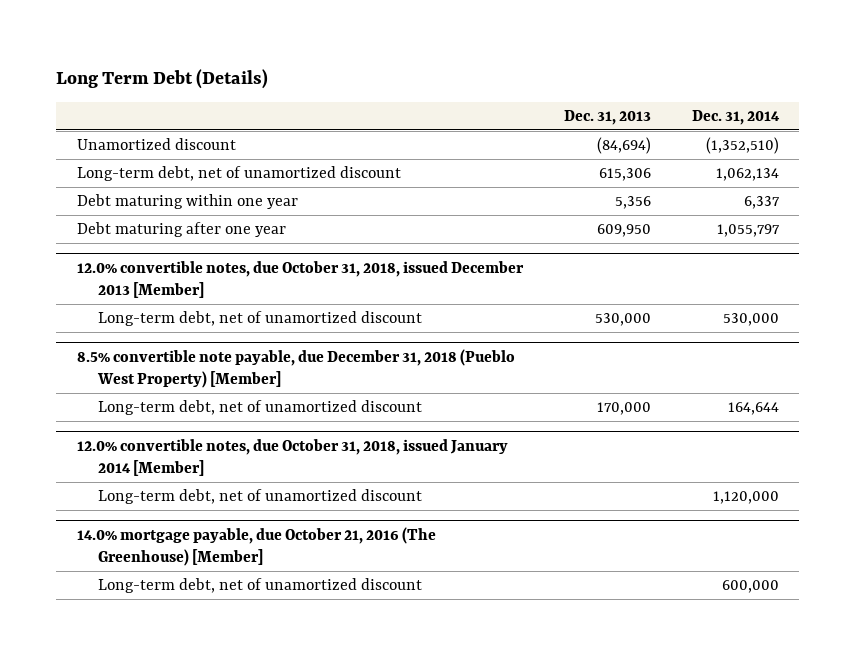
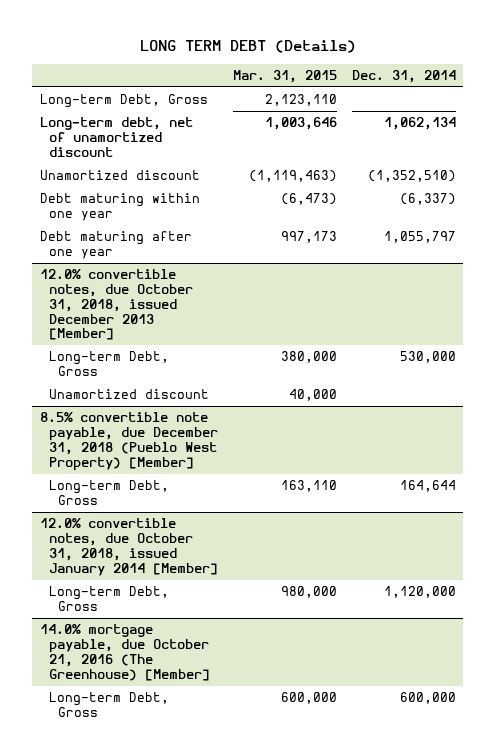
- Long Term Debt (Details)
+ LONG TERM DEBT (Details)
- | Dec. 31, 2013 | Dec. 31, 2014
+ | Mar. 31, 2015 | Dec. 31, 2014
+ Long-term Debt, Gross | 2,123,110 |
- Debt maturing within one year | 5,356 | 6,337
moved down: Unamortized discount | (1,119,463) | (1,352,510)
+ Debt maturing within one year | (6,473) | (6,337)
@ 12.0% convertible notes, due October 31, 2018, issued December 2013 [Member]
- Long-term debt, net of unamortized discount | 530,000 | 530,000
+ Long-term Debt, Gross | 380,000 | 530,000
+ Unamortized discount | 40,000 |
@ 8.5% convertible note payable, due December 31, 2018 (Pueblo West Property) [Member]
- Long-term debt, net of unamortized discount | 170,000 | 164,644
+ Long-term Debt, Gross | 163,110 | 164,644
@ 12.0% convertible notes, due October 31, 2018, issued January 2014 [Member]
- Long-term debt, net of unamortized discount | | 1,120,000
+ Long-term Debt, Gross | 980,000 | 1,120,000
@ 14.0% mortgage payable, due October 21, 2016 (The Greenhouse) [Member]
- Long-term debt, net of unamortized discount | | 600,000
+ Long-term Debt, Gross | 600,000 | 600,000

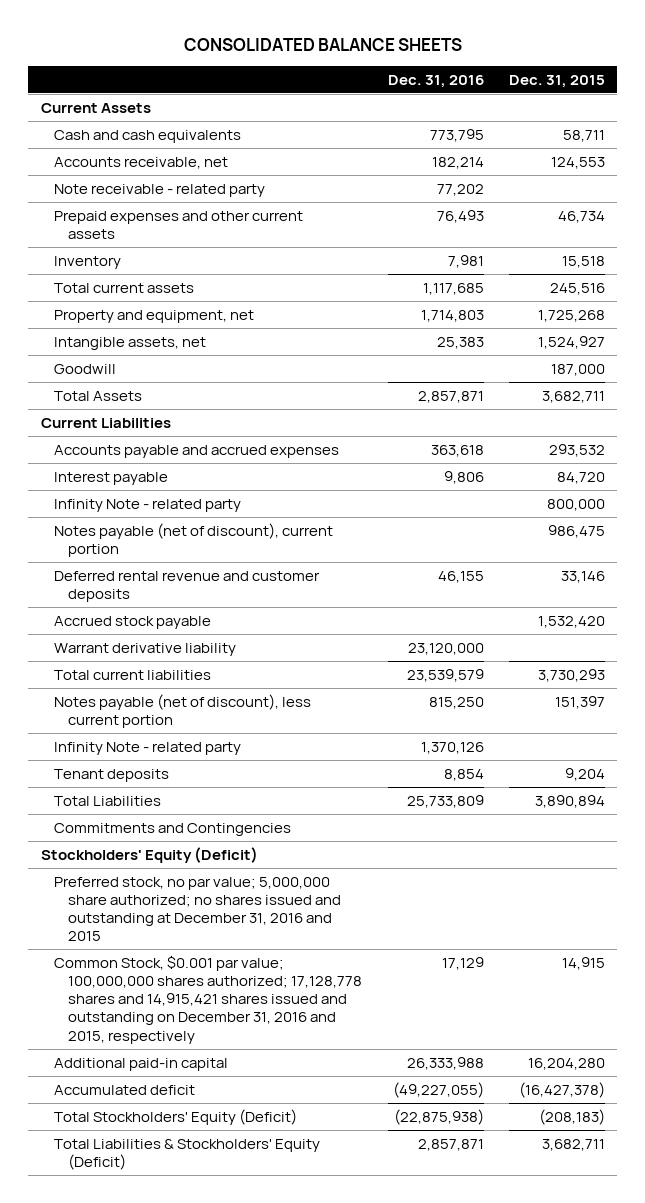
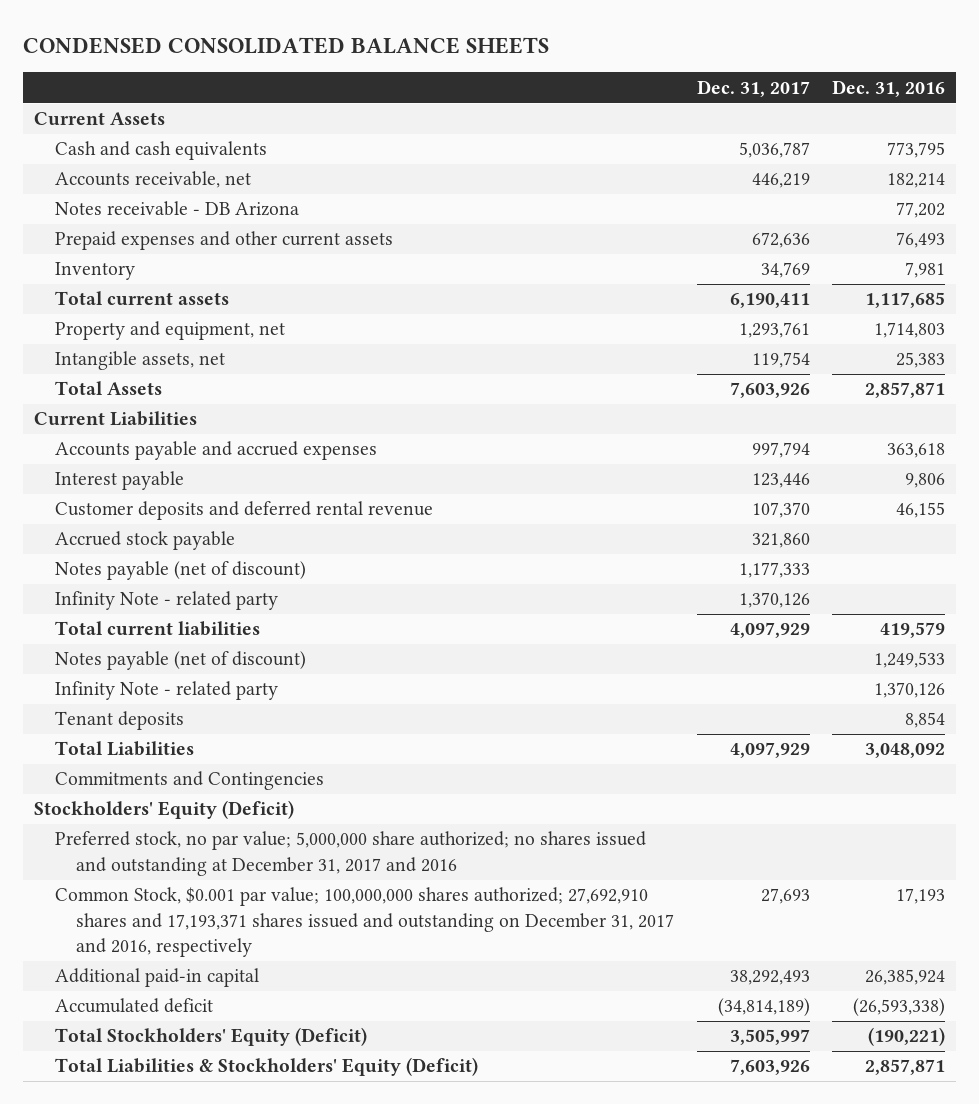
- CONSOLIDATED BALANCE SHEETS
+ CONDENSED CONSOLIDATED BALANCE SHEETS
- | Dec. 31, 2016 | Dec. 31, 2015
+ | Dec. 31, 2017 | Dec. 31, 2016
- Note receivable - related party | 77,202 |
+ Notes receivable - DB Arizona | | 77,202
- Goodwill | | 187,000
- Notes payable (net of discount), current portion | | 986,475
- Deferred rental revenue and customer deposits | 46,155 | 33,146
+ Customer deposits and deferred rental revenue | 107,370 | 46,155
- Warrant derivative liability | 23,120,000 |
- Total current liabilities | 23,539,579 | 3,730,293
- Notes payable (net of discount), less current portion | 815,250 | 151,397
+ Notes payable (net of discount) | 1,177,333 |
moved down: Infinity Note - related party | 1,370,126 |
+ Total current liabilities | 4,097,929 | 419,579
+ Notes payable (net of discount) | | 1,249,533
- Total Liabilities | 25,733,809 | 3,890,894
+ Total Liabilities | 4,097,929 | 3,048,092
- Preferred stock, no par value; 5,000,000 share authorized; no shares issued and outstanding at December 31, 2016 and 2015
- Common Stock, $0.001 par value; 100,000,000 shares authorized; 17,128,778 shares and 14,915,421 shares issued and outstanding on December 31, 2016 and 2015, respectively | 17,129 | 14,915
- Additional paid-in capital | 26,333,988 | 16,204,280
- Accumulated deficit | (49,227,055) | (16,427,378)
- Total Stockholders' Equity (Deficit) | (22,875,938) | (208,183)
+ Preferred stock, no par value; 5,000,000 share authorized; no shares issued and outstanding at December 31, 2017 and 2016
+ Common Stock, $0.001 par value; 100,000,000 shares authorized; 27,692,910 shares and 17,193,371 shares issued and outstanding on December 31, 2017 and 2016, respectively | 27,693 | 17,193
+ Additional paid-in capital | 38,292,493 | 26,385,924
+ Accumulated deficit | (34,814,189) | (26,593,338)
+ Total Stockholders' Equity (Deficit) | 3,505,997 | (190,221)

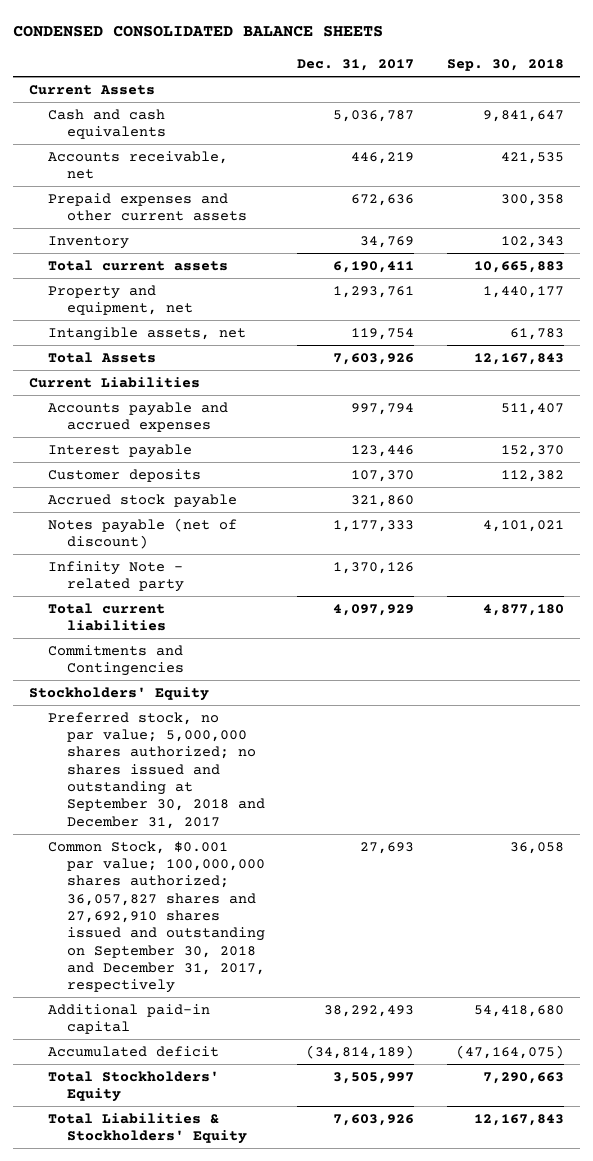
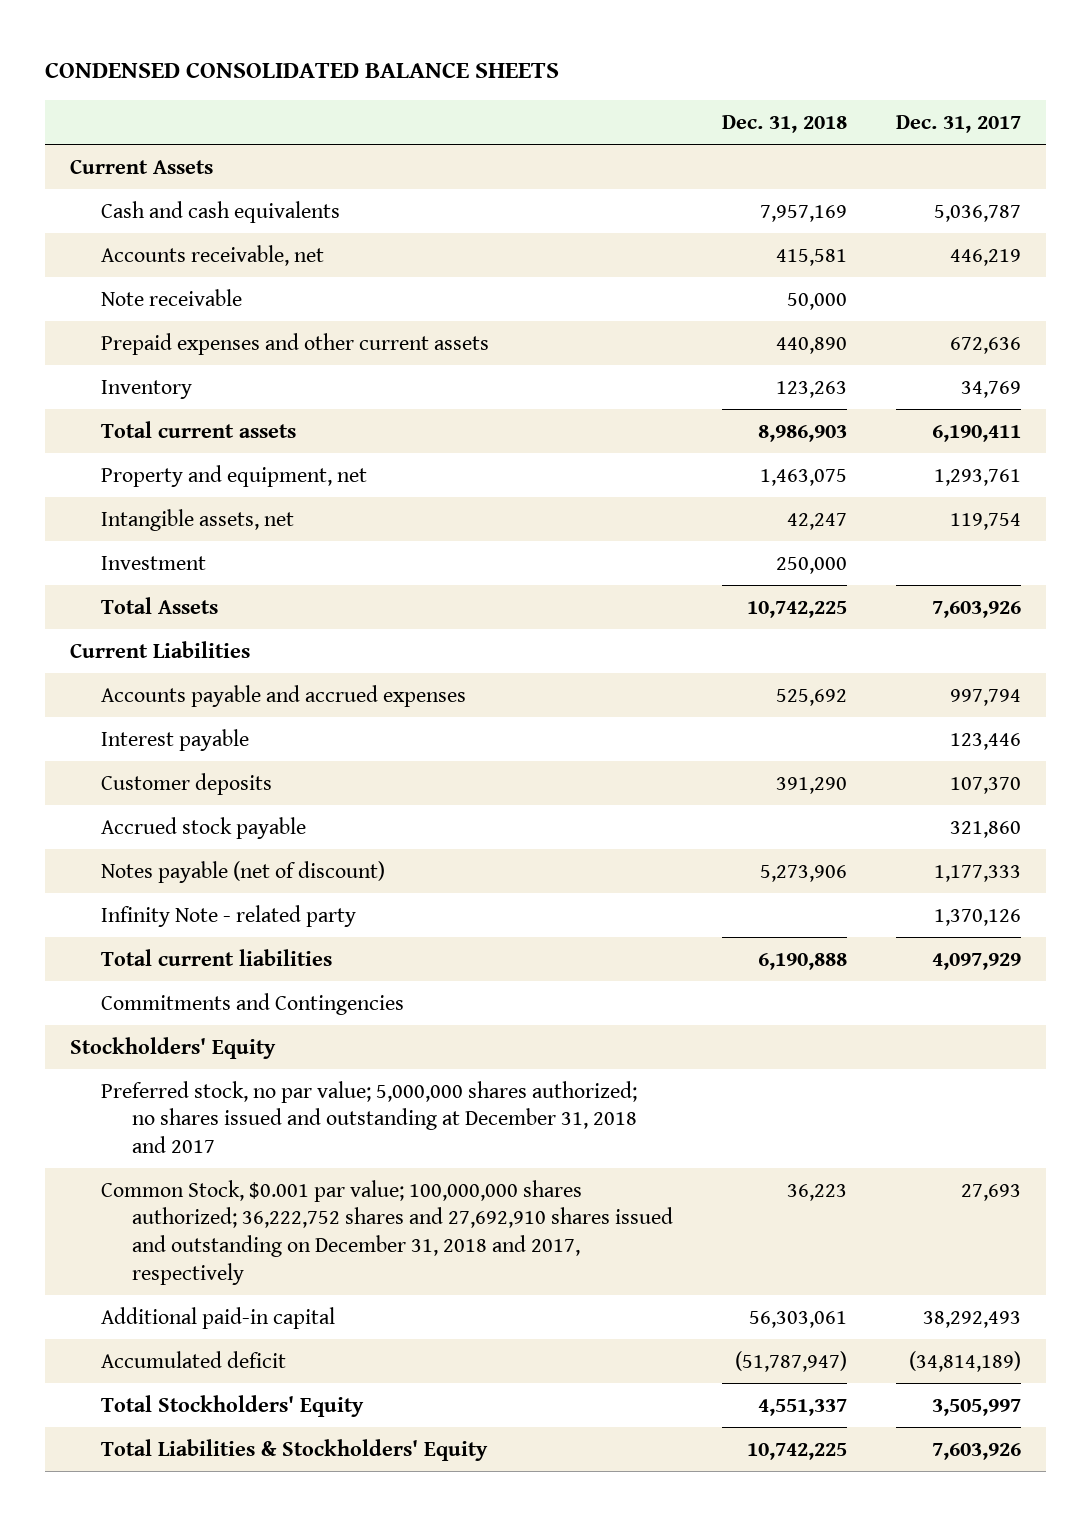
- | Dec. 31, 2017 | Sep. 30, 2018
+ | Dec. 31, 2018 | Dec. 31, 2017
+ Note receivable | 50,000 |
+ Investment | 250,000 |
- Preferred stock, no par value; 5,000,000 shares authorized; no shares issued and outstanding at September 30, 2018 and December 31, 2017
- Common Stock, $0.001 par value; 100,000,000 shares authorized; 36,057,827 shares and 27,692,910 shares issued and outstanding on September 30, 2018 and December 31, 2017, respectively | 27,693 | 36,058
+ Preferred stock, no par value; 5,000,000 shares authorized; no shares issued and outstanding at December 31, 2018 and 2017
+ Common Stock, $0.001 par value; 100,000,000 shares authorized; 36,222,752 shares and 27,692,910 shares issued and outstanding on December 31, 2018 and 2017, respectively | 36,223 | 27,693

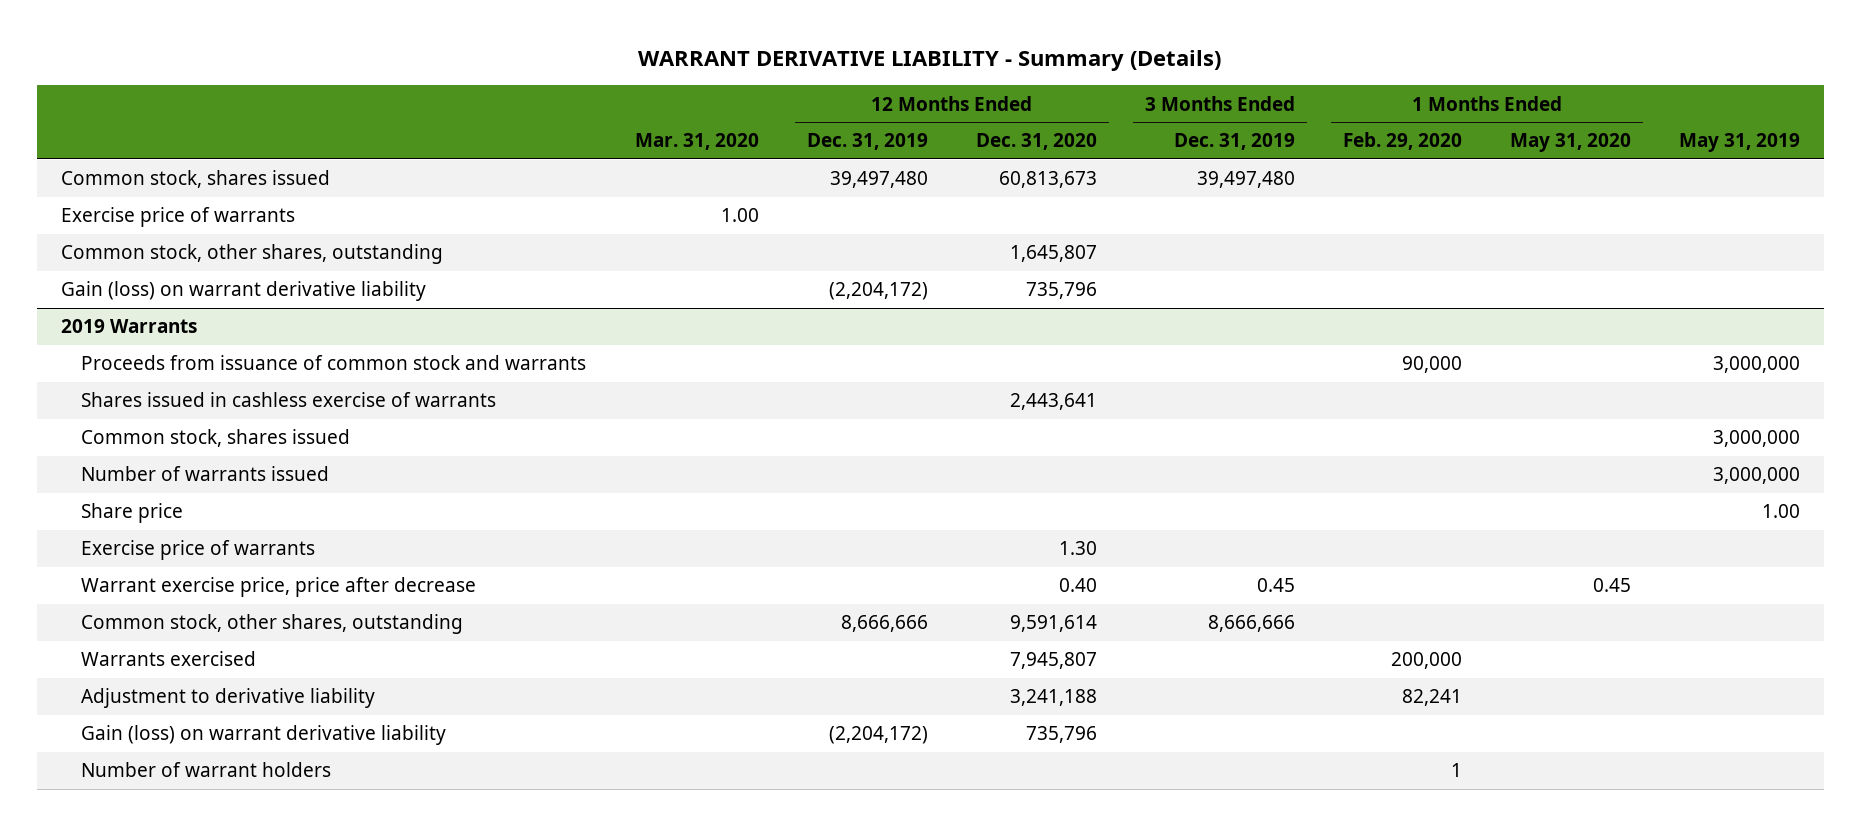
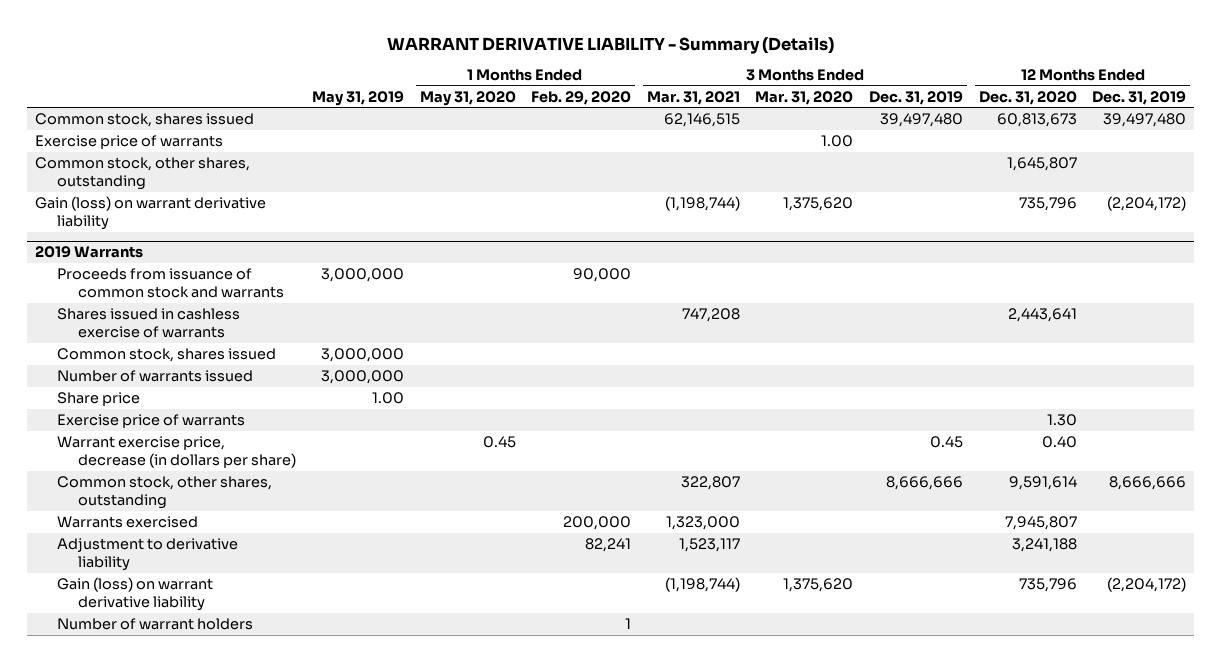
- | Mar. 31, 2020 | 12 Months Ended Dec. 31, 2019 | 12 Months Ended Dec. 31, 2020 | 3 Months Ended Dec. 31, 2019 | 1 Months Ended Feb. 29, 2020 | 1 Months Ended May 31, 2020 | May 31, 2019
+ | May 31, 2019 | 1 Months Ended May 31, 2020 | 1 Months Ended Feb. 29, 2020 | 3 Months Ended Mar. 31, 2021 | 3 Months Ended Mar. 31, 2020 | 3 Months Ended Dec. 31, 2019 | 12 Months Ended Dec. 31, 2020 | 12 Months Ended Dec. 31, 2019
@ 2019 Warrants
- Warrant exercise price, price after decrease | | | 0.40 | 0.45 | | 0.45 |
+ Warrant exercise price, decrease (in dollars per share) | | 0.45 | | | | 0.45 | 0.40 |

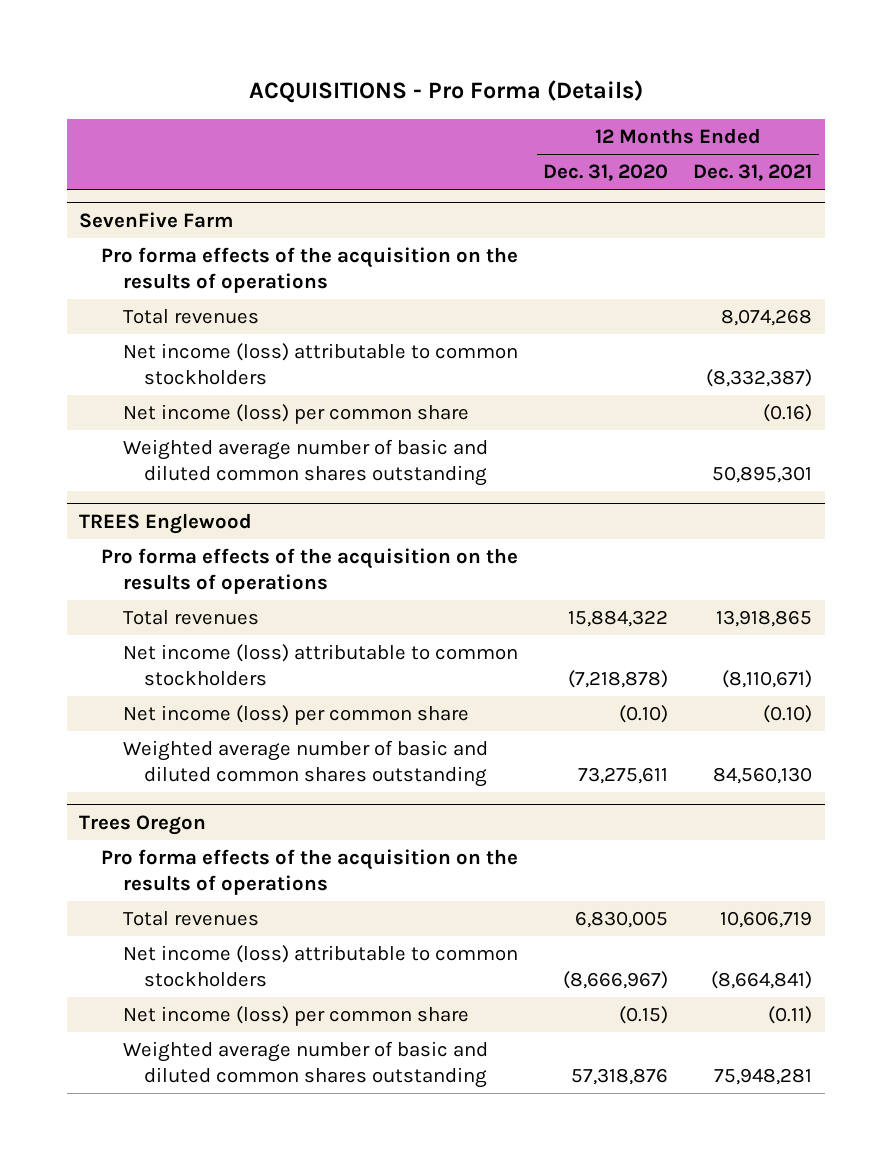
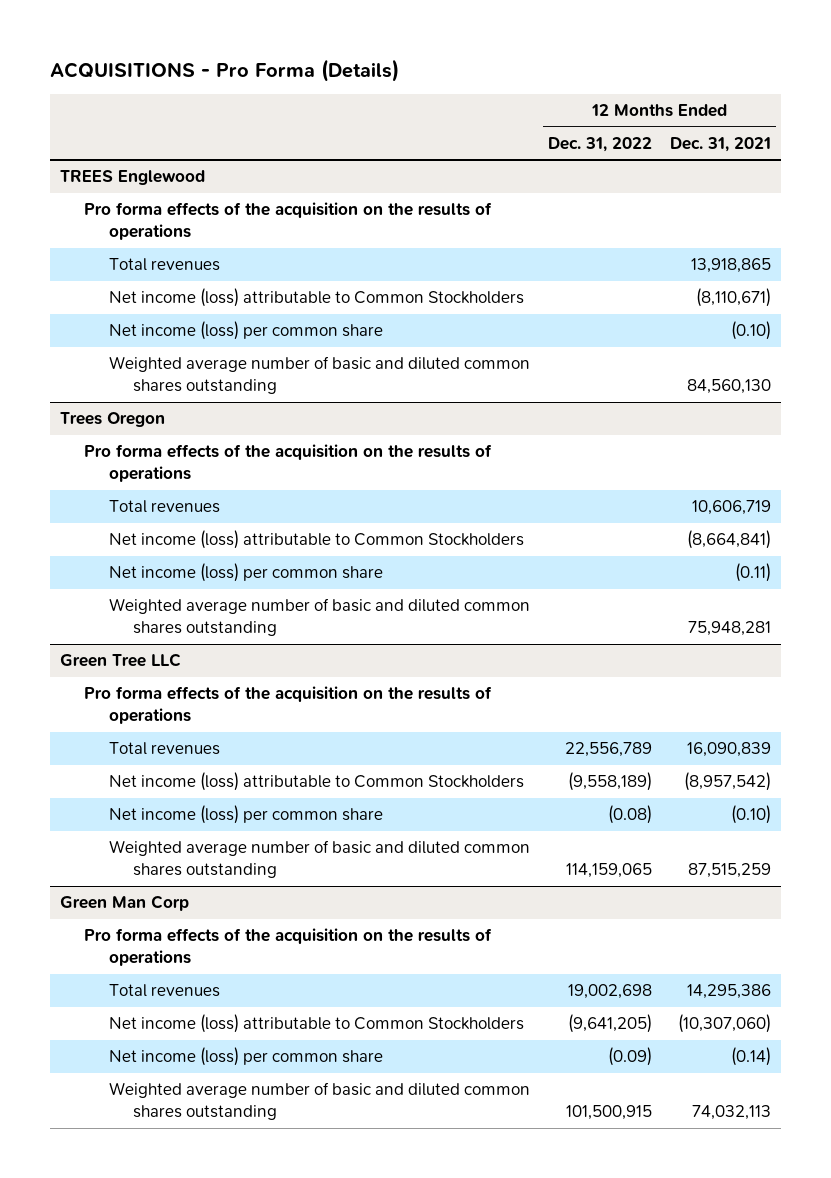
- | 12 Months Ended Dec. 31, 2020 | 12 Months Ended Dec. 31, 2021
+ | 12 Months Ended Dec. 31, 2022 | 12 Months Ended Dec. 31, 2021
- SevenFive Farm
- Pro forma effects of the acquisition on the results of operations
- Total revenues | | 8,074,268
- Net income (loss) attributable to common stockholders | | (8,332,387)
- Net income (loss) per common share | | (0.16)
- Weighted average number of basic and diluted common shares outstanding | | 50,895,301
@ TREES Englewood
- Net income (loss) attributable to common stockholders | (7,218,878) | (8,110,671)
+ Net income (loss) attributable to Common Stockholders | | (8,110,671)
@ Trees Oregon
- Net income (loss) attributable to common stockholders | (8,666,967) | (8,664,841)
+ Net income (loss) attributable to Common Stockholders | | (8,664,841)
+ Green Tree LLC
+ Pro forma effects of the acquisition on the results of operations
+ Total revenues | 22,556,789 | 16,090,839
+ Net income (loss) attributable to Common Stockholders | (9,558,189) | (8,957,542)
+ Net income (loss) per common share | (0.08) | (0.10)
+ Weighted average number of basic and diluted common shares outstanding | 114,159,065 | 87,515,259
+ Green Man Corp
+ Pro forma effects of the acquisition on the results of operations
+ Total revenues | 19,002,698 | 14,295,386
+ Net income (loss) attributable to Common Stockholders | (9,641,205) | (10,307,060)
+ Net income (loss) per common share | (0.09) | (0.14)
+ Weighted average number of basic and diluted common shares outstanding | 101,500,915 | 74,032,113

